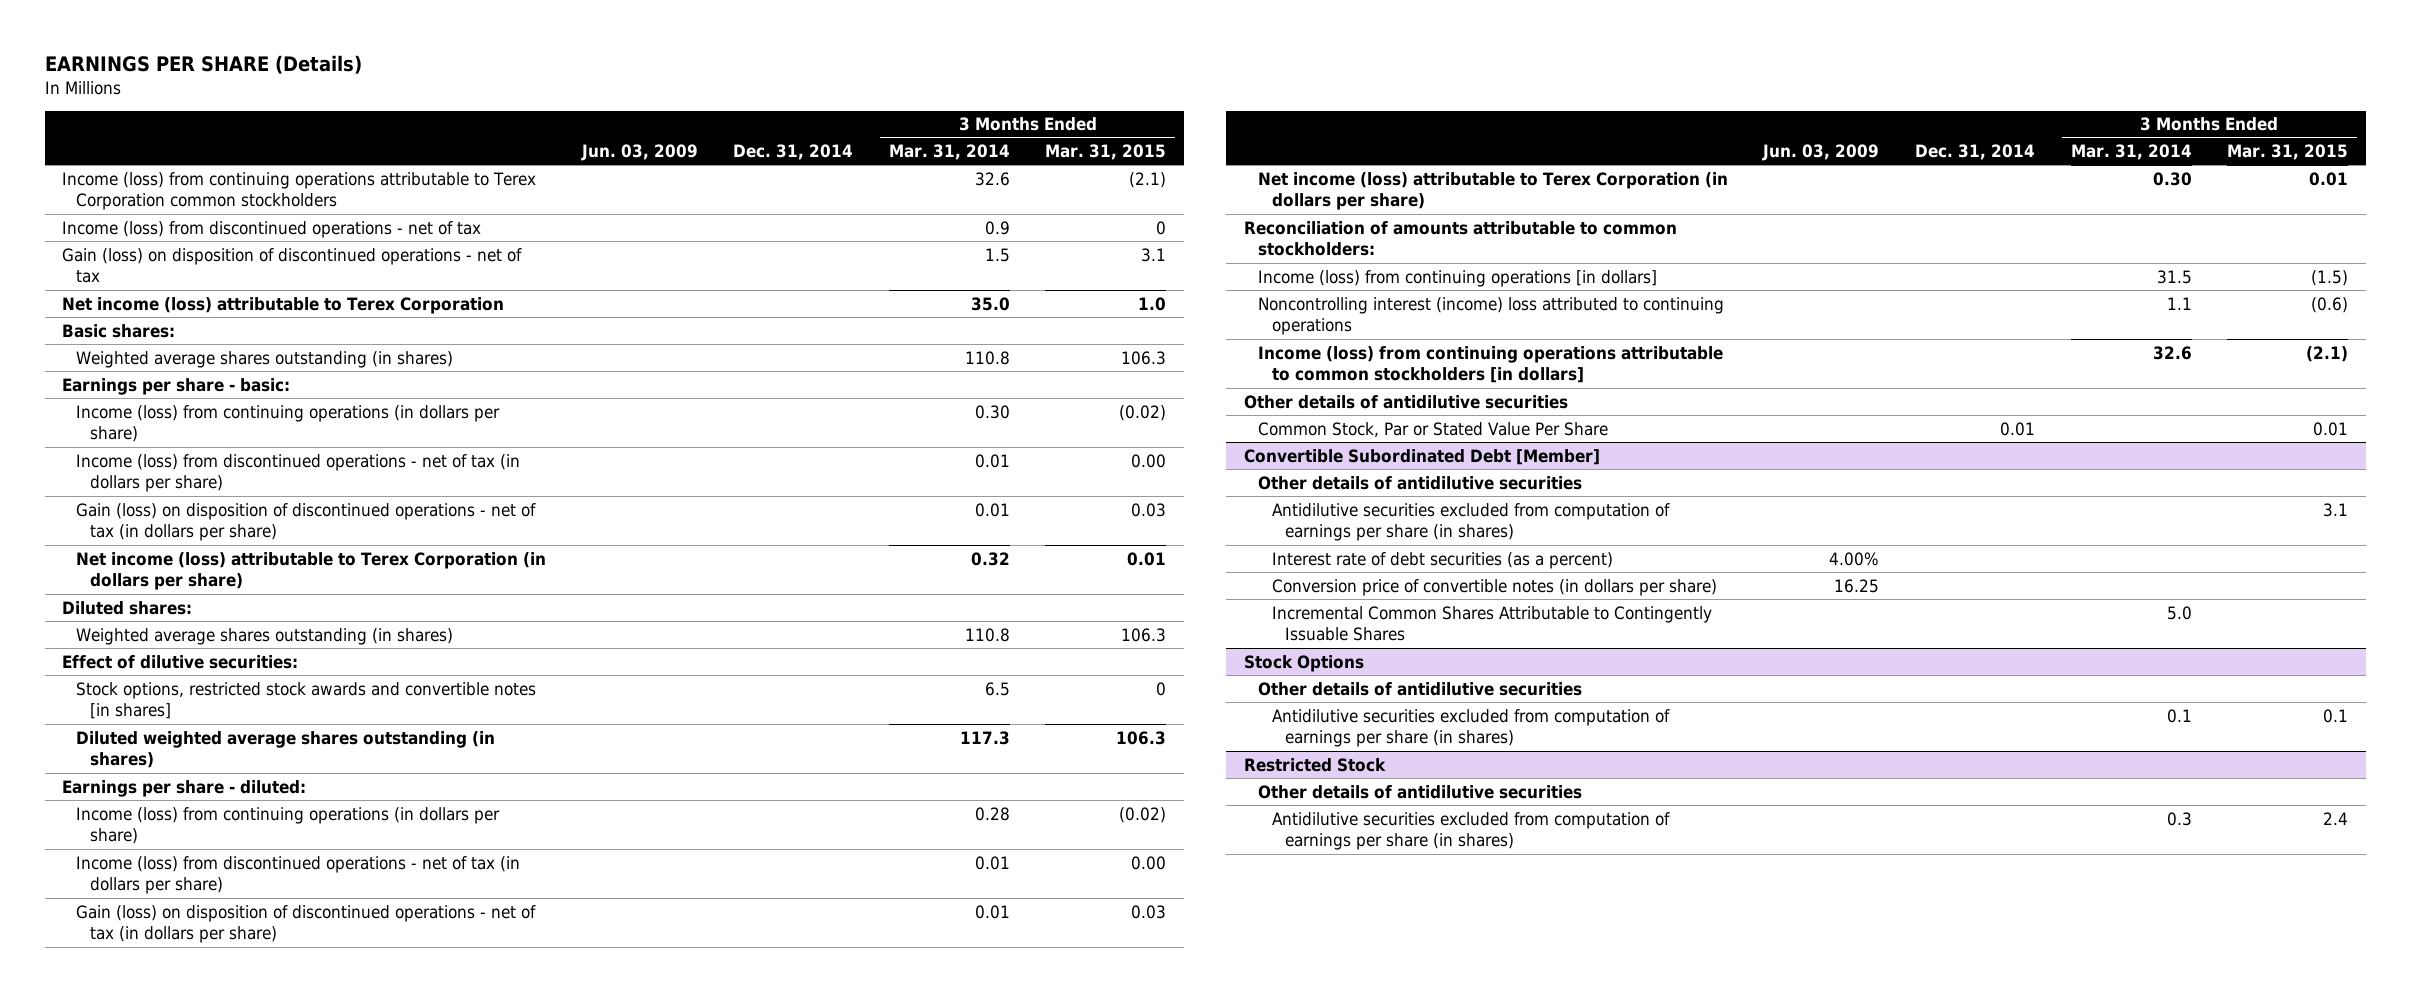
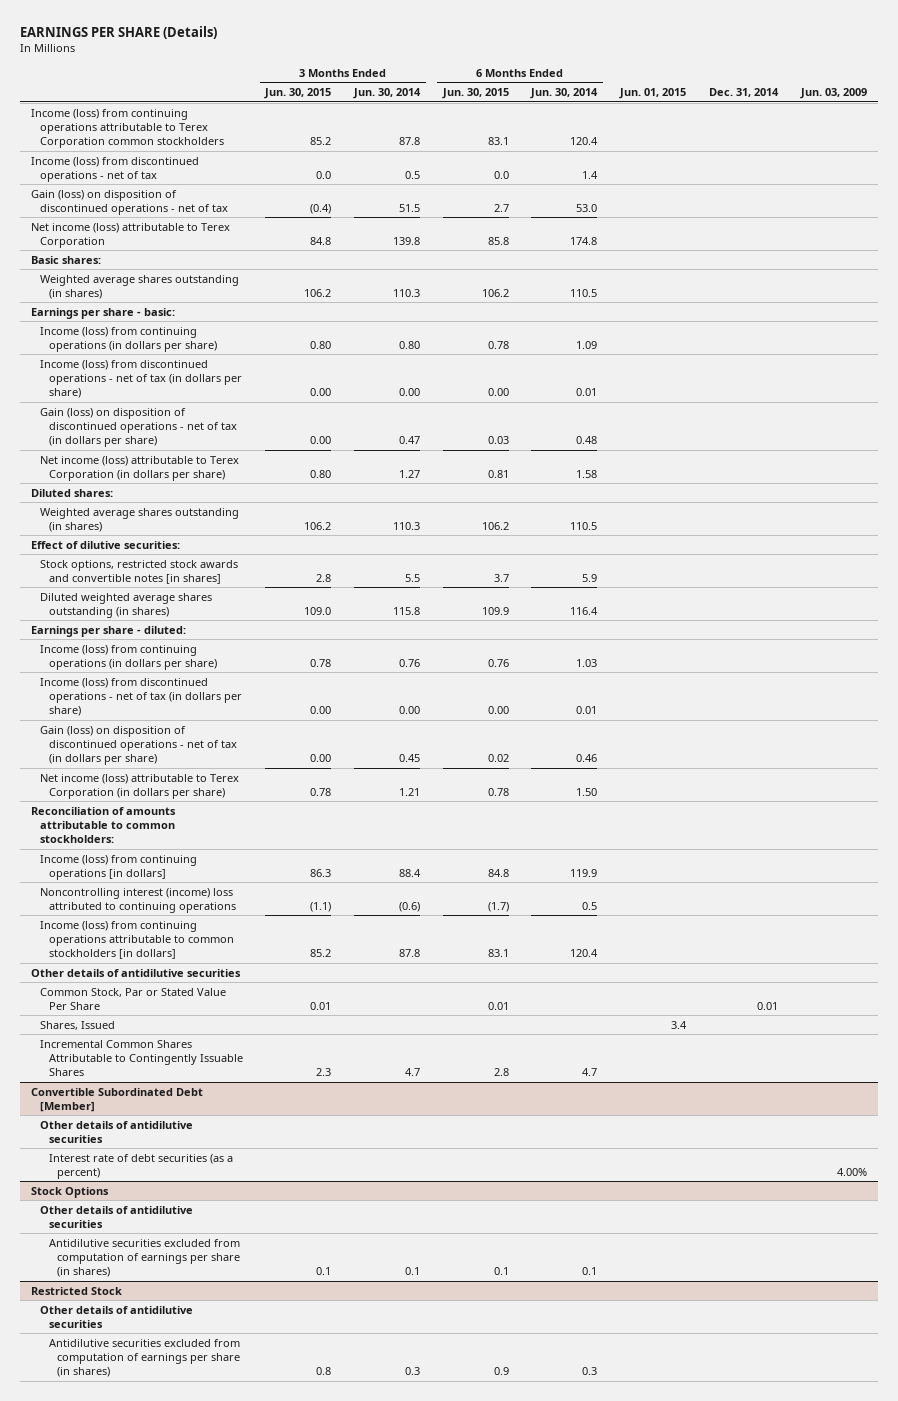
- | Jun. 03, 2009 | Dec. 31, 2014 | 3 Months Ended Mar. 31, 2014 | 3 Months Ended Mar. 31, 2015
+ | 3 Months Ended Jun. 30, 2015 | 3 Months Ended Jun. 30, 2014 | 6 Months Ended Jun. 30, 2015 | 6 Months Ended Jun. 30, 2014 | Jun. 01, 2015 | Dec. 31, 2014 | Jun. 03, 2009
+ Shares, Issued | | | | | 3.4 | |
+ Incremental Common Shares Attributable to Contingently Issuable Shares | 2.3 | 4.7 | 2.8 | 4.7 | | |
@ Convertible Subordinated Debt [Member]
- Antidilutive securities excluded from computation of earnings per share (in shares) | | | | 3.1
- Conversion price of convertible notes (in dollars per share) | 16.25 | | |
- Incremental Common Shares Attributable to Contingently Issuable Shares | | | 5.0 |

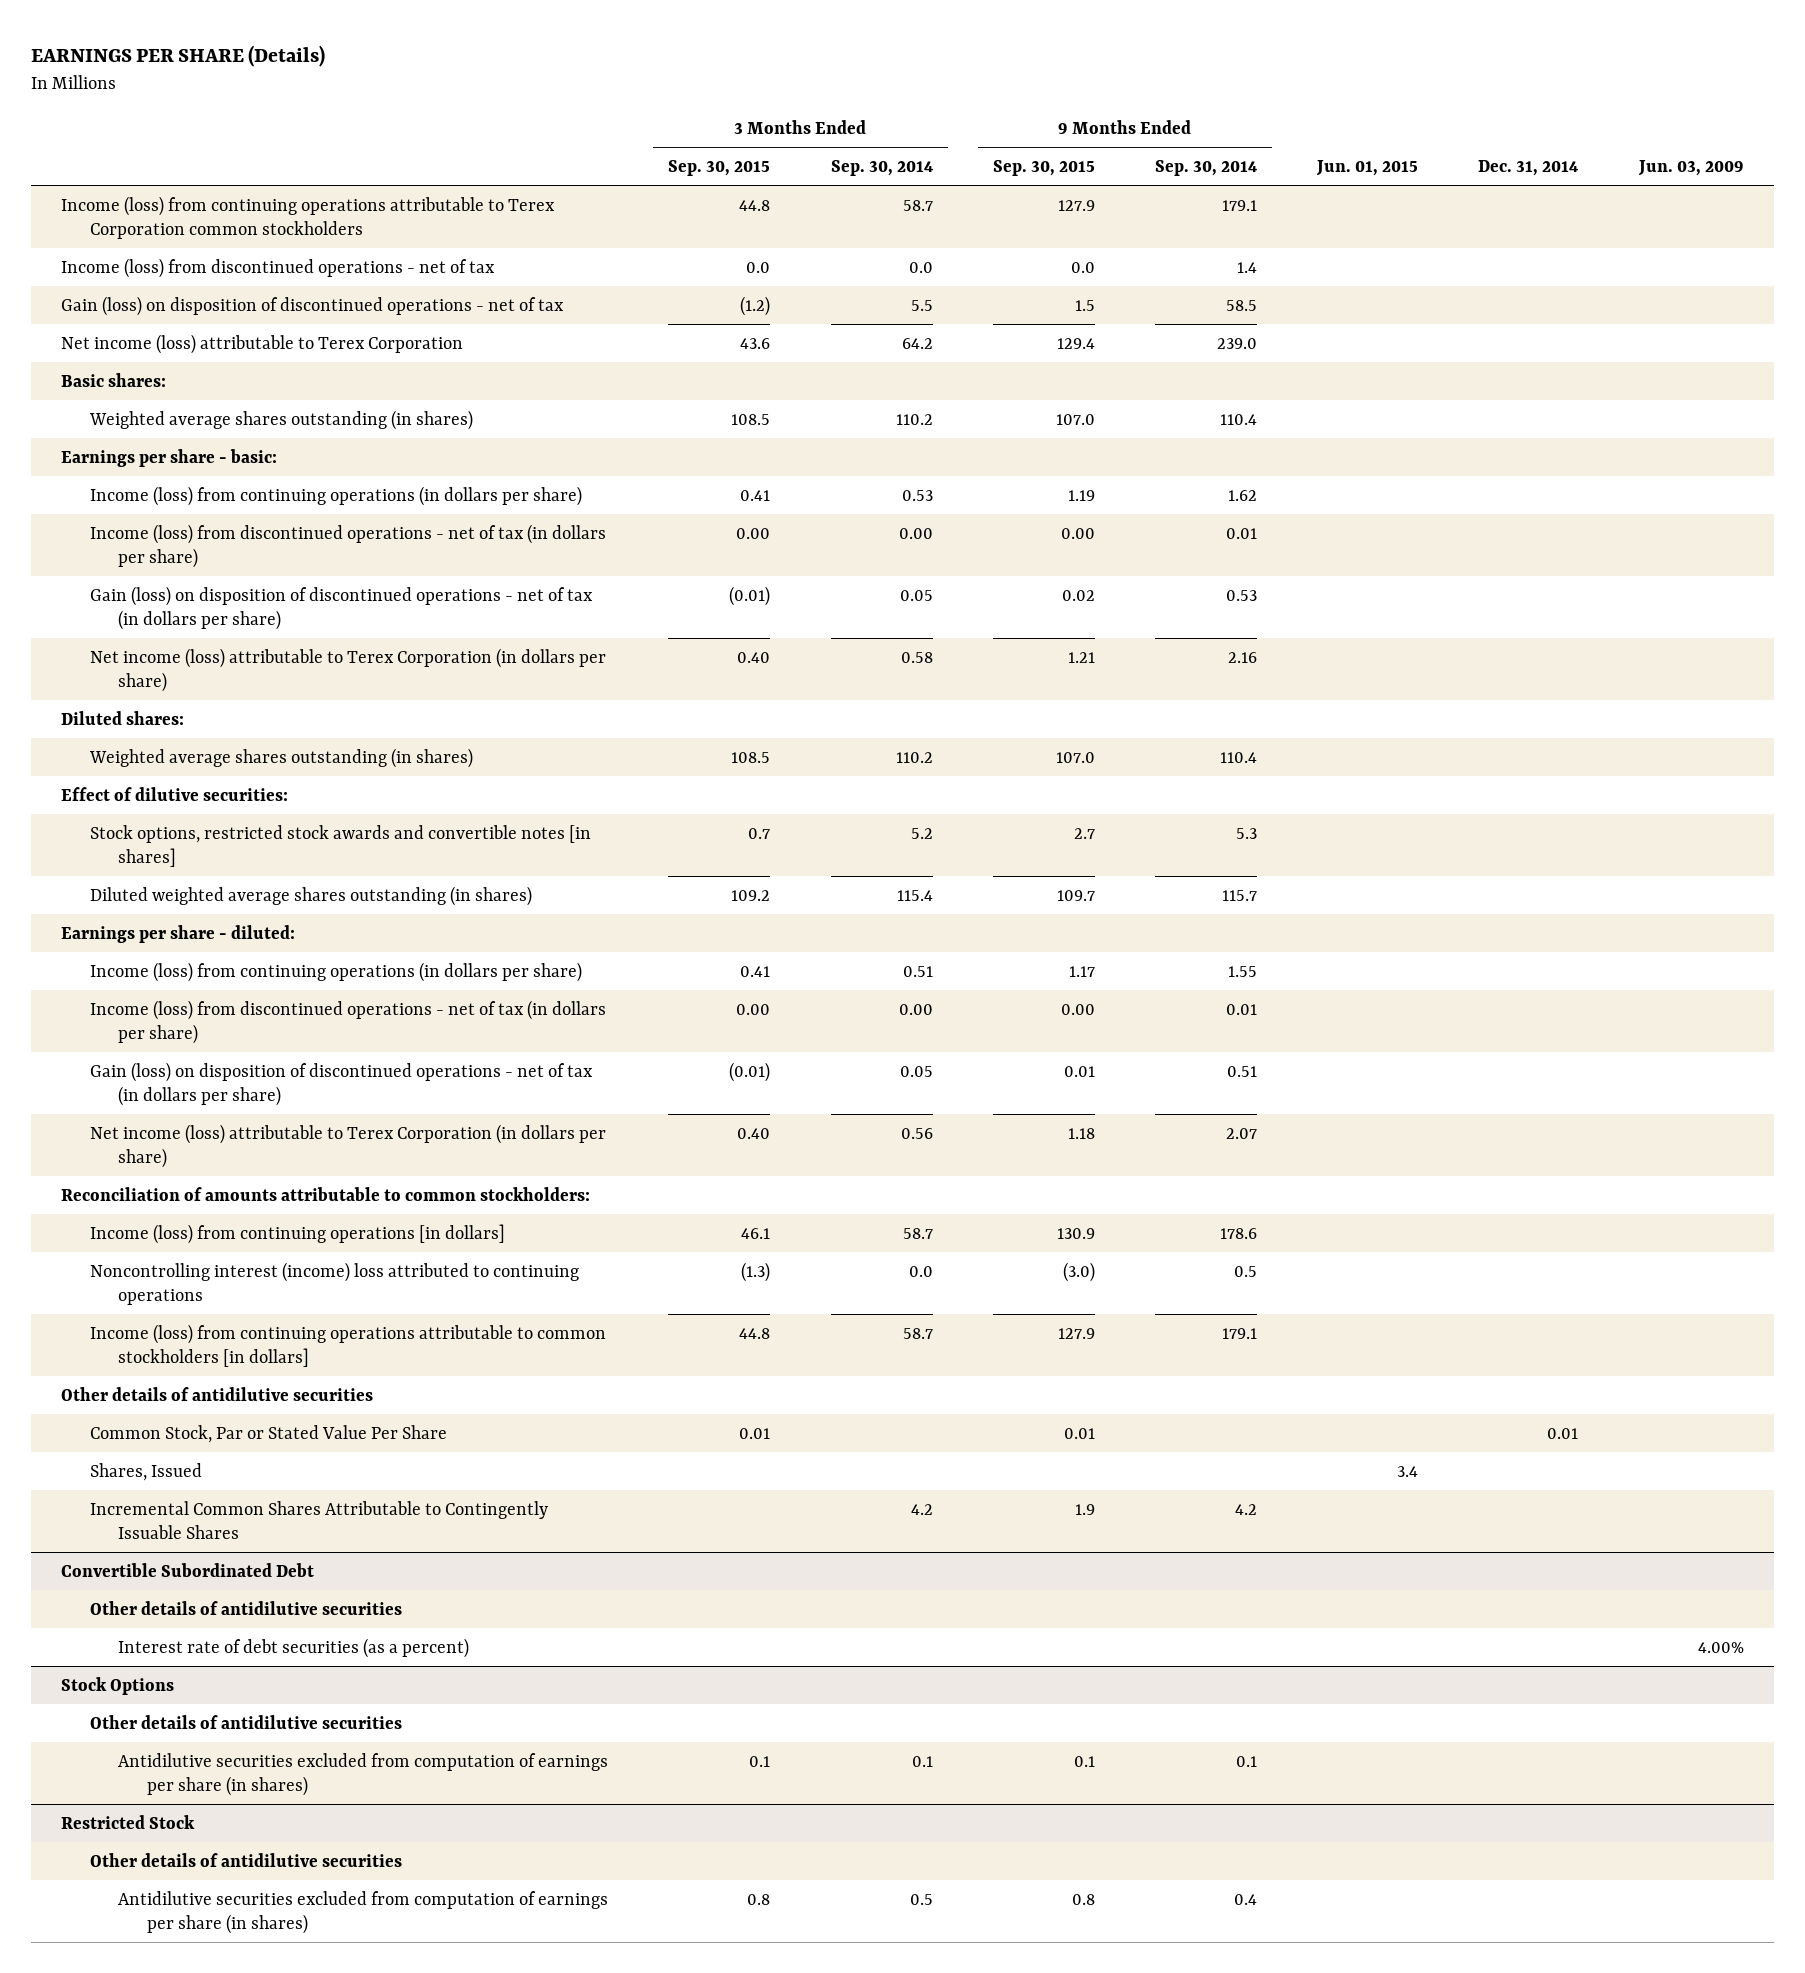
- | 3 Months Ended Jun. 30, 2015 | 3 Months Ended Jun. 30, 2014 | 6 Months Ended Jun. 30, 2015 | 6 Months Ended Jun. 30, 2014 | Jun. 01, 2015 | Dec. 31, 2014 | Jun. 03, 2009
+ | 3 Months Ended Sep. 30, 2015 | 3 Months Ended Sep. 30, 2014 | 9 Months Ended Sep. 30, 2015 | 9 Months Ended Sep. 30, 2014 | Jun. 01, 2015 | Dec. 31, 2014 | Jun. 03, 2009
- Convertible Subordinated Debt [Member]
+ Convertible Subordinated Debt

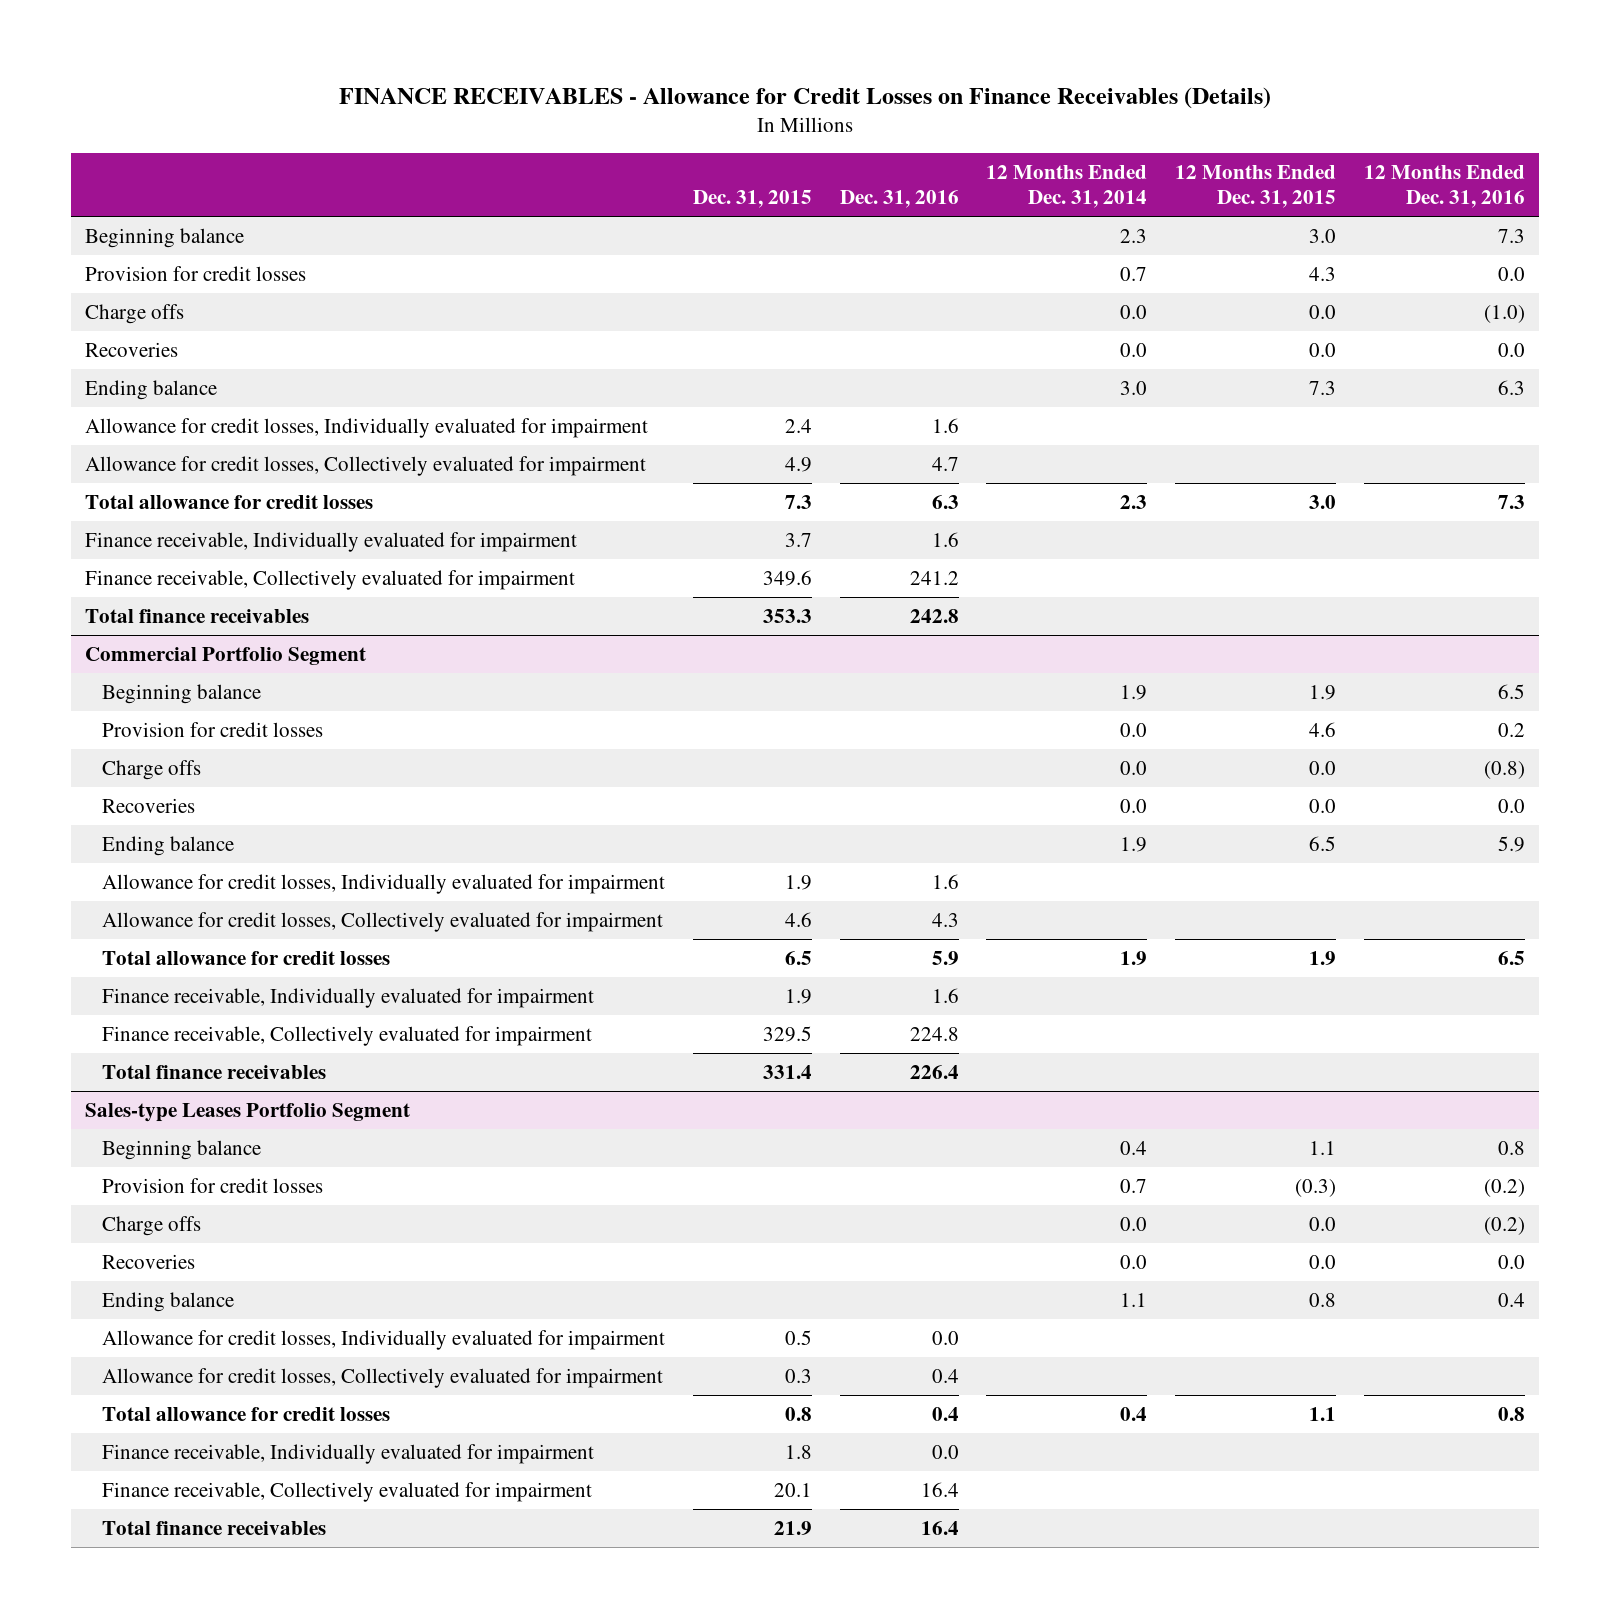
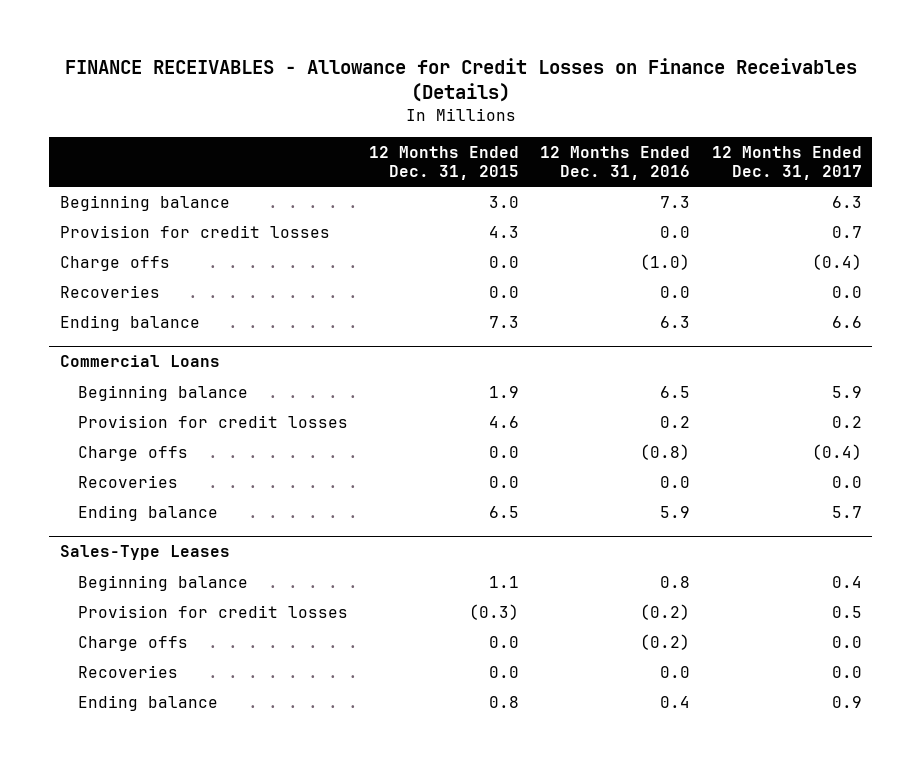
- | Dec. 31, 2015 | Dec. 31, 2016 | 12 Months Ended Dec. 31, 2014 | 12 Months Ended Dec. 31, 2015 | 12 Months Ended Dec. 31, 2016
+ | 12 Months Ended Dec. 31, 2015 | 12 Months Ended Dec. 31, 2016 | 12 Months Ended Dec. 31, 2017
- Allowance for credit losses, Individually evaluated for impairment | 2.4 | 1.6 | | |
- Allowance for credit losses, Collectively evaluated for impairment | 4.9 | 4.7 | | |
- Total allowance for credit losses | 7.3 | 6.3 | 2.3 | 3.0 | 7.3
- Finance receivable, Individually evaluated for impairment | 3.7 | 1.6 | | |
- Finance receivable, Collectively evaluated for impairment | 349.6 | 241.2 | | |
- Total finance receivables | 353.3 | 242.8 | | |
- Commercial Portfolio Segment
+ Commercial Loans
- Allowance for credit losses, Individually evaluated for impairment | 1.9 | 1.6 | | |
- Allowance for credit losses, Collectively evaluated for impairment | 4.6 | 4.3 | | |
- Total allowance for credit losses | 6.5 | 5.9 | 1.9 | 1.9 | 6.5
- Finance receivable, Individually evaluated for impairment | 1.9 | 1.6 | | |
- Finance receivable, Collectively evaluated for impairment | 329.5 | 224.8 | | |
- Total finance receivables | 331.4 | 226.4 | | |
- Sales-type Leases Portfolio Segment
+ Sales-Type Leases
- Allowance for credit losses, Individually evaluated for impairment | 0.5 | 0.0 | | |
- Allowance for credit losses, Collectively evaluated for impairment | 0.3 | 0.4 | | |
- Total allowance for credit losses | 0.8 | 0.4 | 0.4 | 1.1 | 0.8
- Finance receivable, Individually evaluated for impairment | 1.8 | 0.0 | | |
- Finance receivable, Collectively evaluated for impairment | 20.1 | 16.4 | | |
- Total finance receivables | 21.9 | 16.4 | | |

